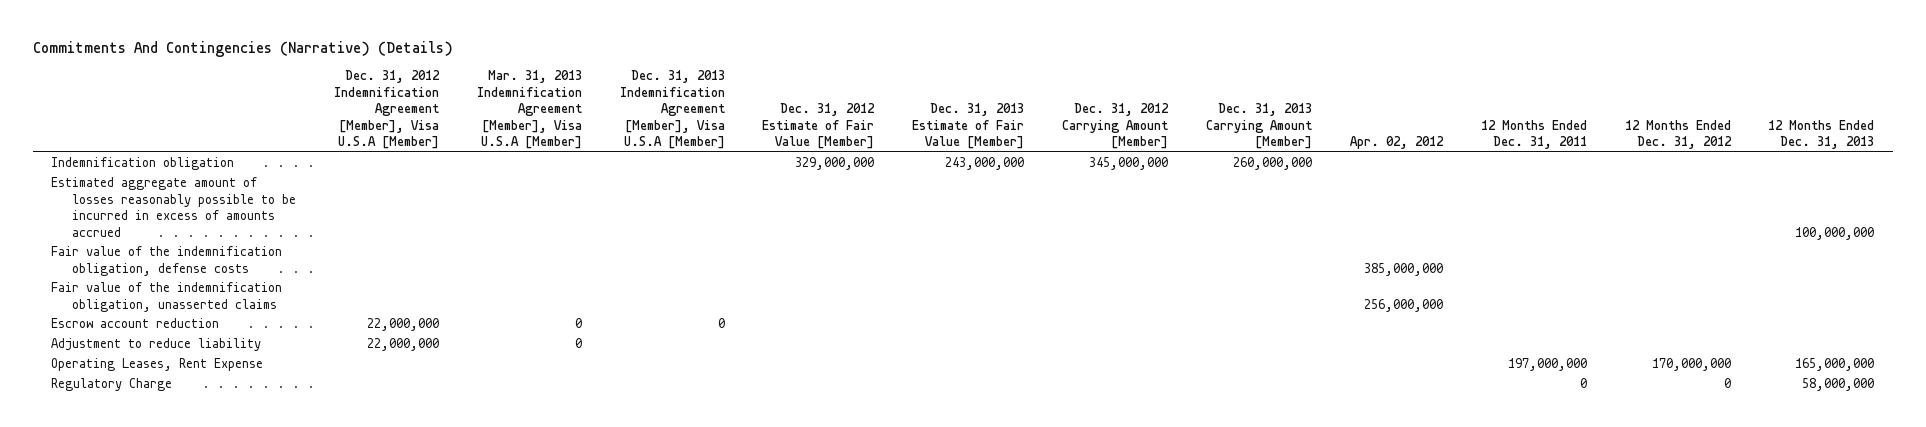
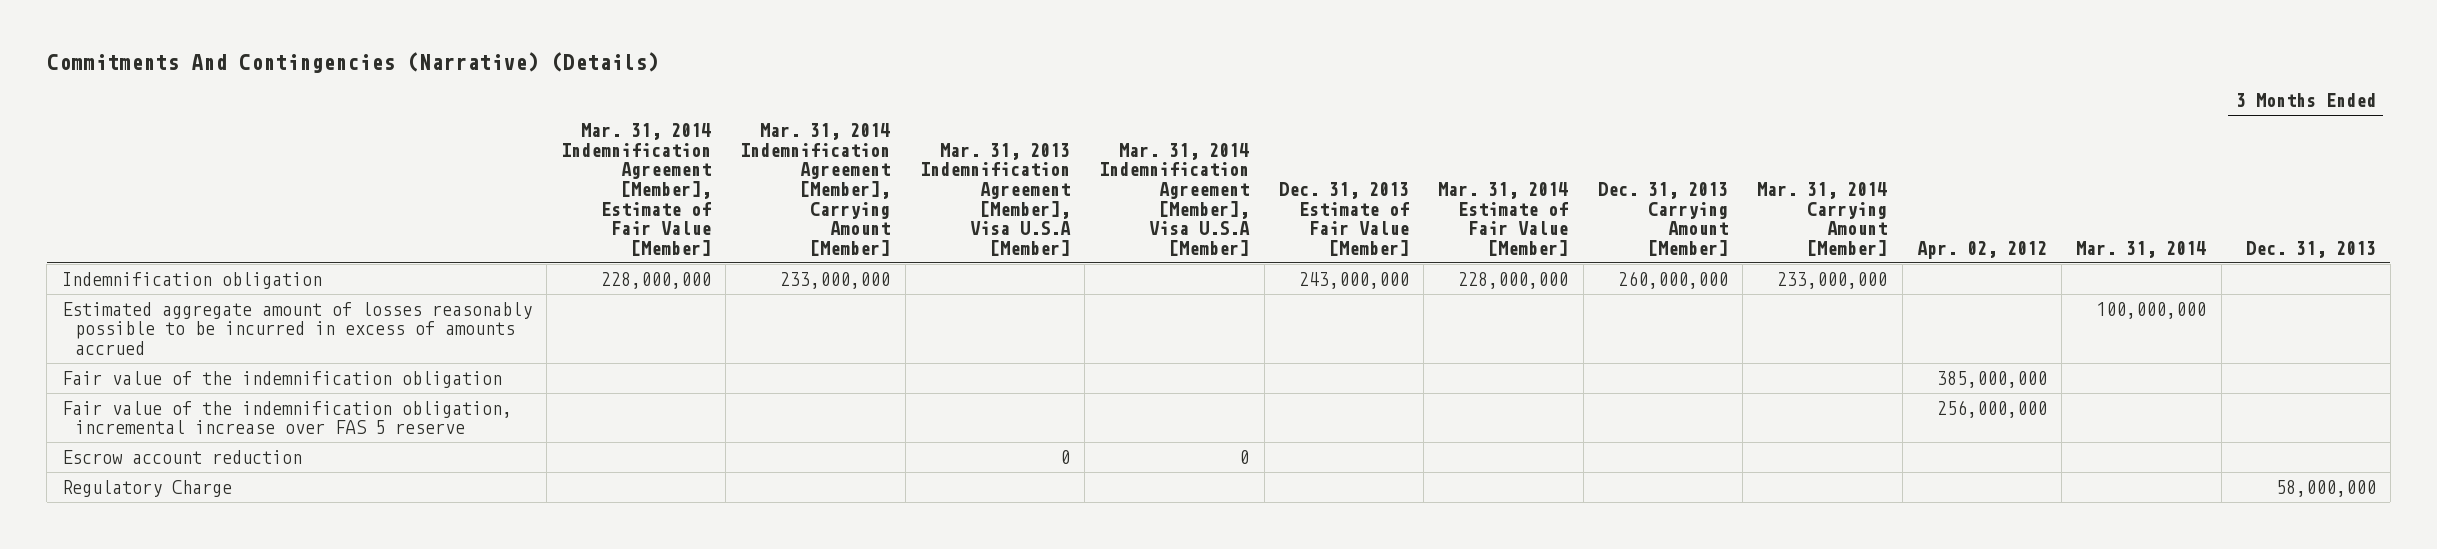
- | Dec. 31, 2012 Indemnification Agreement [Member], Visa U.S.A [Member] | Mar. 31, 2013 Indemnification Agreement [Member], Visa U.S.A [Member] | Dec. 31, 2013 Indemnification Agreement [Member], Visa U.S.A [Member] | Dec. 31, 2012 Estimate of Fair Value [Member] | Dec. 31, 2013 Estimate of Fair Value [Member] | Dec. 31, 2012 Carrying Amount [Member] | Dec. 31, 2013 Carrying Amount [Member] | Apr. 02, 2012 | 12 Months Ended Dec. 31, 2011 | 12 Months Ended Dec. 31, 2012 | 12 Months Ended Dec. 31, 2013
+ | Mar. 31, 2014 Indemnification Agreement [Member], Estimate of Fair Value [Member] | Mar. 31, 2014 Indemnification Agreement [Member], Carrying Amount [Member] | Mar. 31, 2013 Indemnification Agreement [Member], Visa U.S.A [Member] | Mar. 31, 2014 Indemnification Agreement [Member], Visa U.S.A [Member] | Dec. 31, 2013 Estimate of Fair Value [Member] | Mar. 31, 2014 Estimate of Fair Value [Member] | Dec. 31, 2013 Carrying Amount [Member] | Mar. 31, 2014 Carrying Amount [Member] | Apr. 02, 2012 | Mar. 31, 2014 | 3 Months Ended Dec. 31, 2013
- Fair value of the indemnification obligation, defense costs | | | | | | | | 385,000,000 | | |
- Fair value of the indemnification obligation, unasserted claims | | | | | | | | 256,000,000 | | |
+ Fair value of the indemnification obligation | | | | | | | | | 385,000,000 | |
+ Fair value of the indemnification obligation, incremental increase over FAS 5 reserve | | | | | | | | | 256,000,000 | |
- Adjustment to reduce liability | 22,000,000 | 0 | | | | | | | | |
- Operating Leases, Rent Expense | | | | | | | | | 197,000,000 | 170,000,000 | 165,000,000

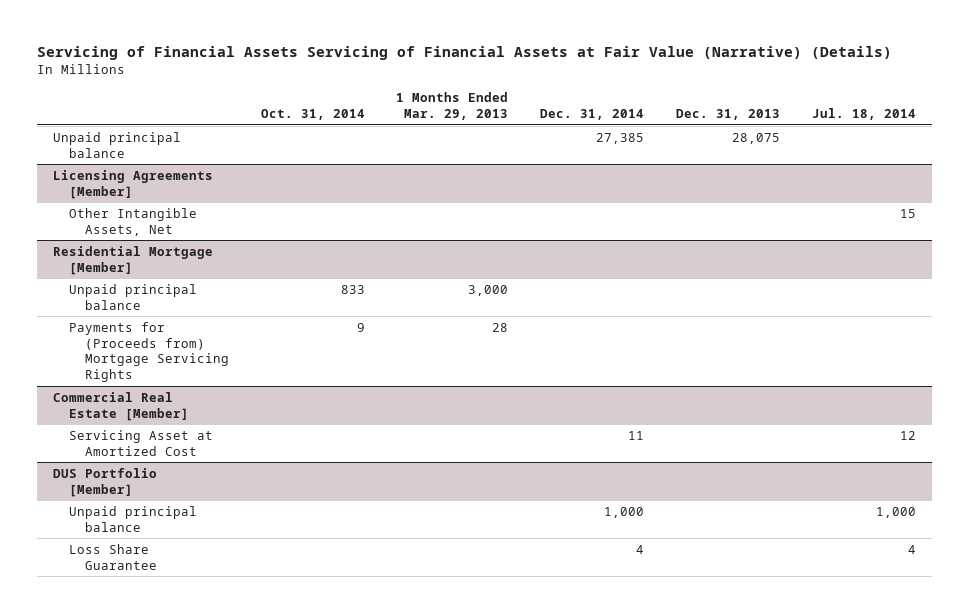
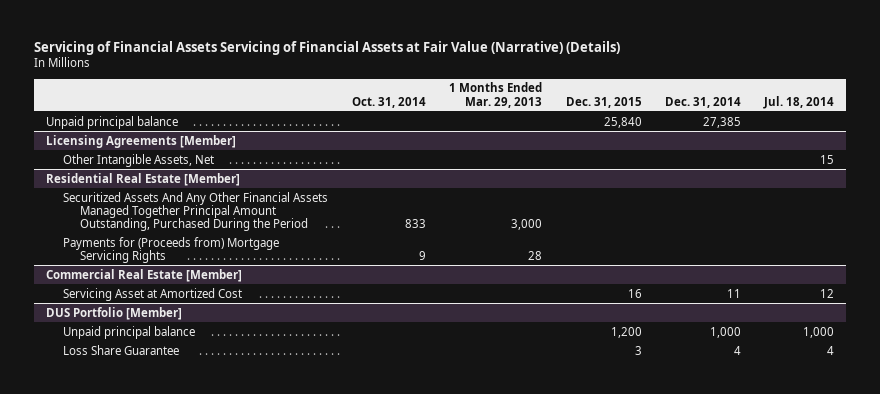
- | Oct. 31, 2014 | 1 Months Ended Mar. 29, 2013 | Dec. 31, 2014 | Dec. 31, 2013 | Jul. 18, 2014
+ | Oct. 31, 2014 | 1 Months Ended Mar. 29, 2013 | Dec. 31, 2015 | Dec. 31, 2014 | Jul. 18, 2014
- Residential Mortgage [Member]
- Unpaid principal balance | 833 | 3,000 | | |
+ Residential Real Estate [Member]
+ Securitized Assets And Any Other Financial Assets Managed Together Principal Amount Outstanding, Purchased During the Period | 833 | 3,000 | | |

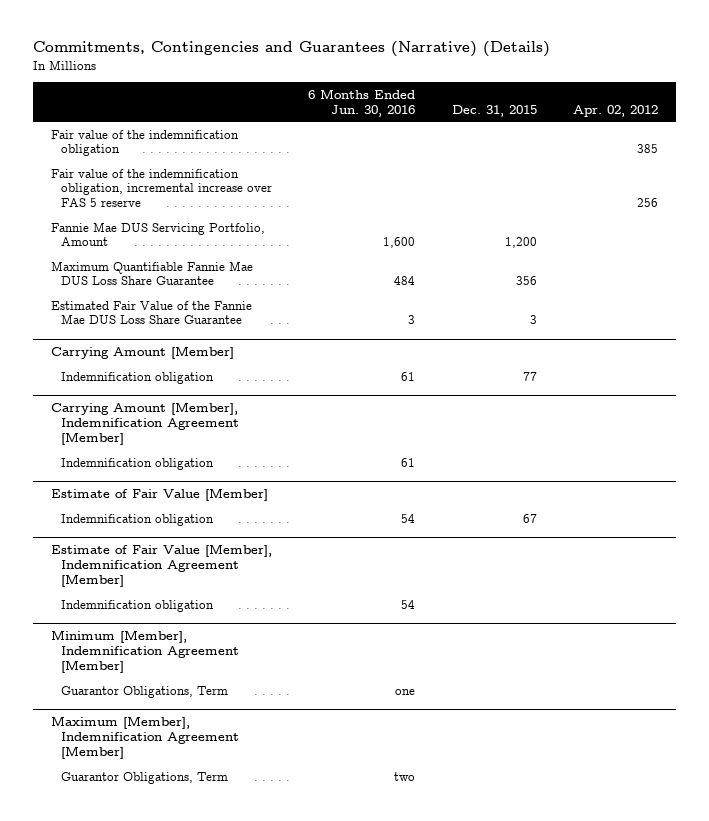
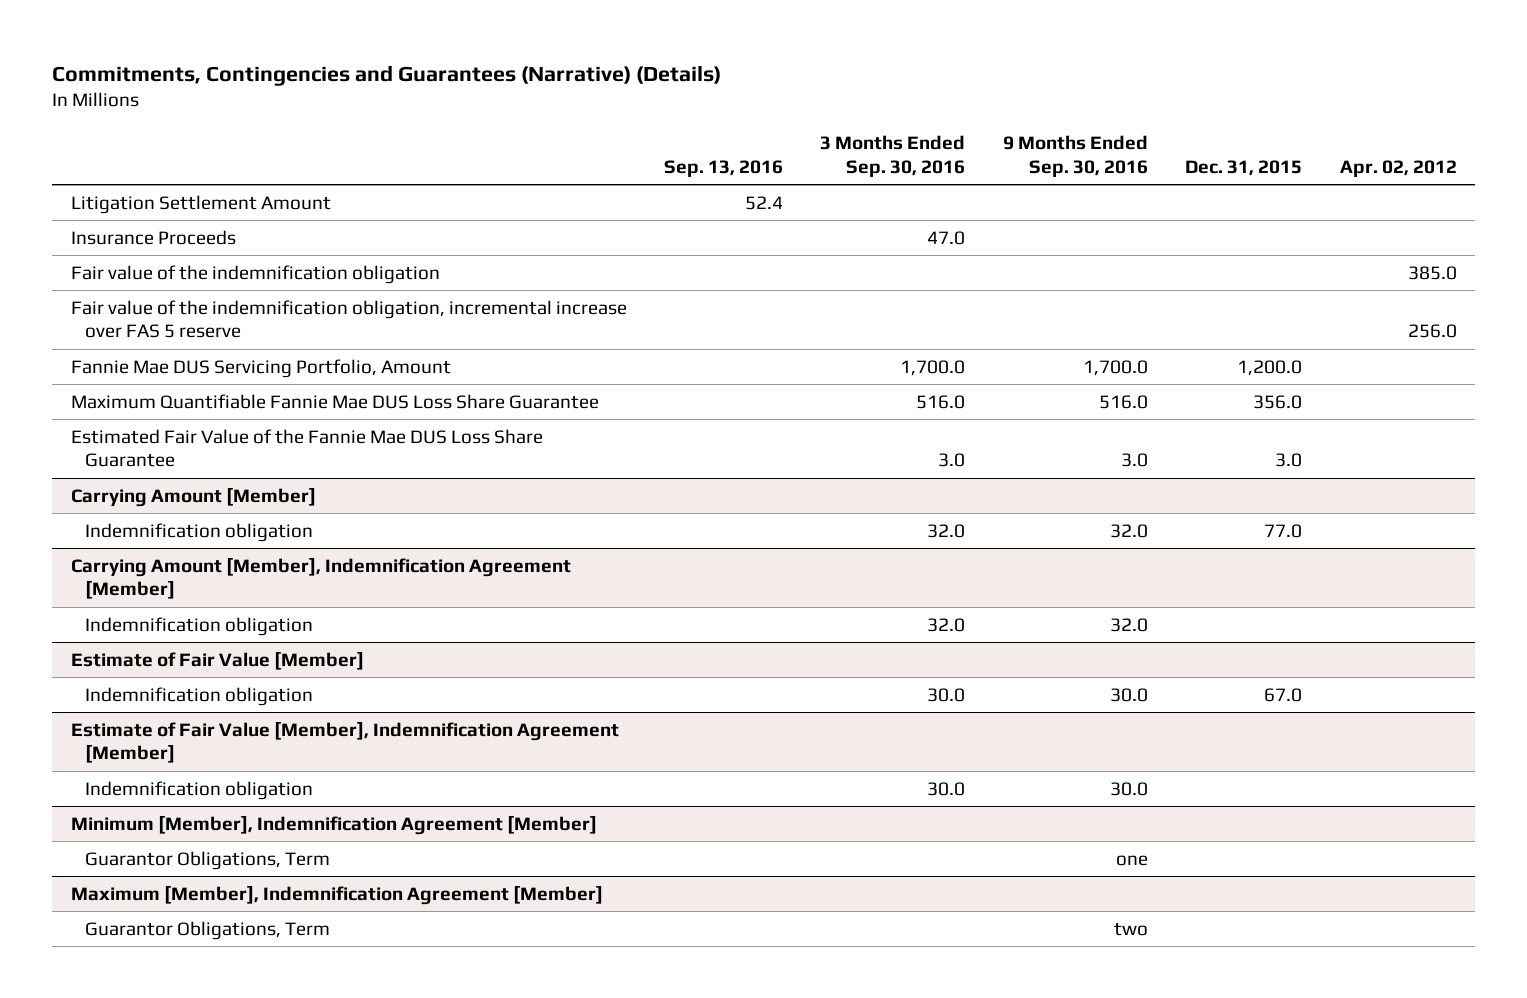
- | 6 Months Ended Jun. 30, 2016 | Dec. 31, 2015 | Apr. 02, 2012
+ | Sep. 13, 2016 | 3 Months Ended Sep. 30, 2016 | 9 Months Ended Sep. 30, 2016 | Dec. 31, 2015 | Apr. 02, 2012
- Fair value of the indemnification obligation | | | 385
- Fair value of the indemnification obligation, incremental increase over FAS 5 reserve | | | 256
- Fannie Mae DUS Servicing Portfolio, Amount | 1,600 | 1,200 |
- Maximum Quantifiable Fannie Mae DUS Loss Share Guarantee | 484 | 356 |
- Estimated Fair Value of the Fannie Mae DUS Loss Share Guarantee | 3 | 3 |
+ Litigation Settlement Amount | 52.4 | | | |
+ Insurance Proceeds | | 47.0 | | |
+ Fair value of the indemnification obligation | | | | | 385.0
+ Fair value of the indemnification obligation, incremental increase over FAS 5 reserve | | | | | 256.0
+ Fannie Mae DUS Servicing Portfolio, Amount | | 1,700.0 | 1,700.0 | 1,200.0 |
+ Maximum Quantifiable Fannie Mae DUS Loss Share Guarantee | | 516.0 | 516.0 | 356.0 |
+ Estimated Fair Value of the Fannie Mae DUS Loss Share Guarantee | | 3.0 | 3.0 | 3.0 |
@ Carrying Amount [Member]
- Indemnification obligation | 61 | 77 |
+ Indemnification obligation | | 32.0 | 32.0 | 77.0 |
@ Estimate of Fair Value [Member]
- Indemnification obligation | 54 | 67 |
+ Indemnification obligation | | 30.0 | 30.0 | 67.0 |

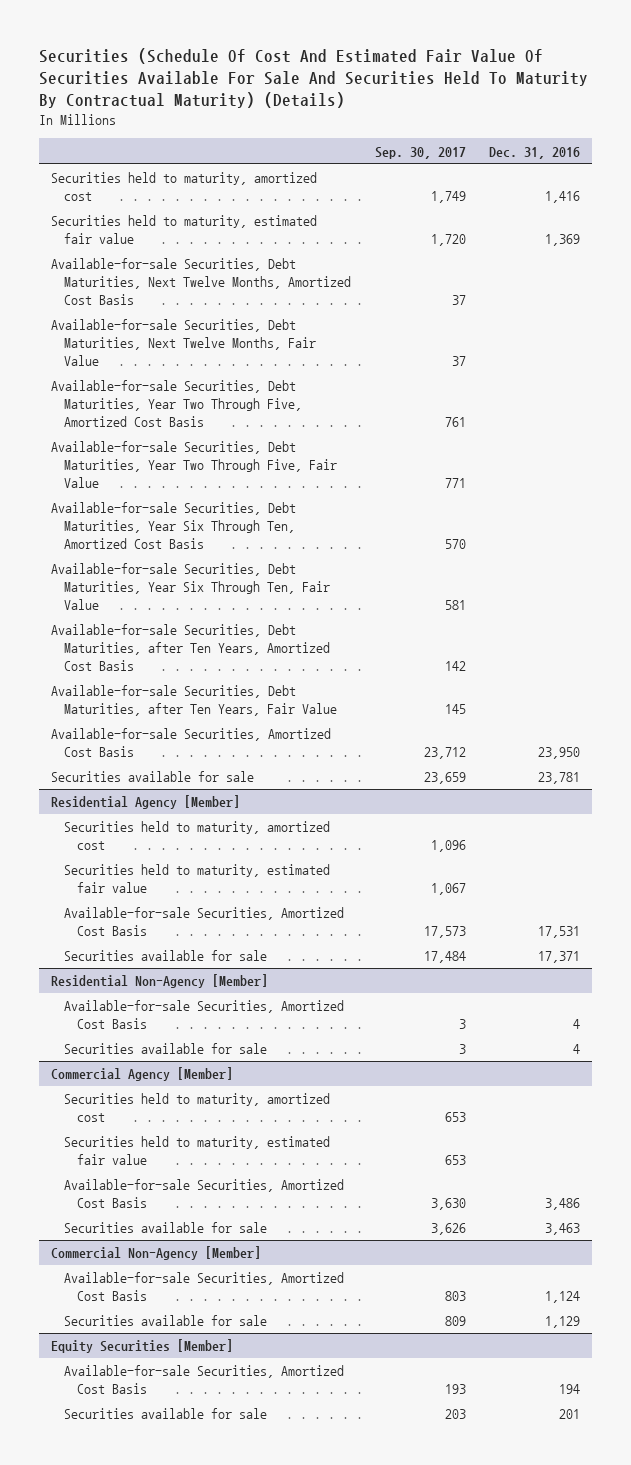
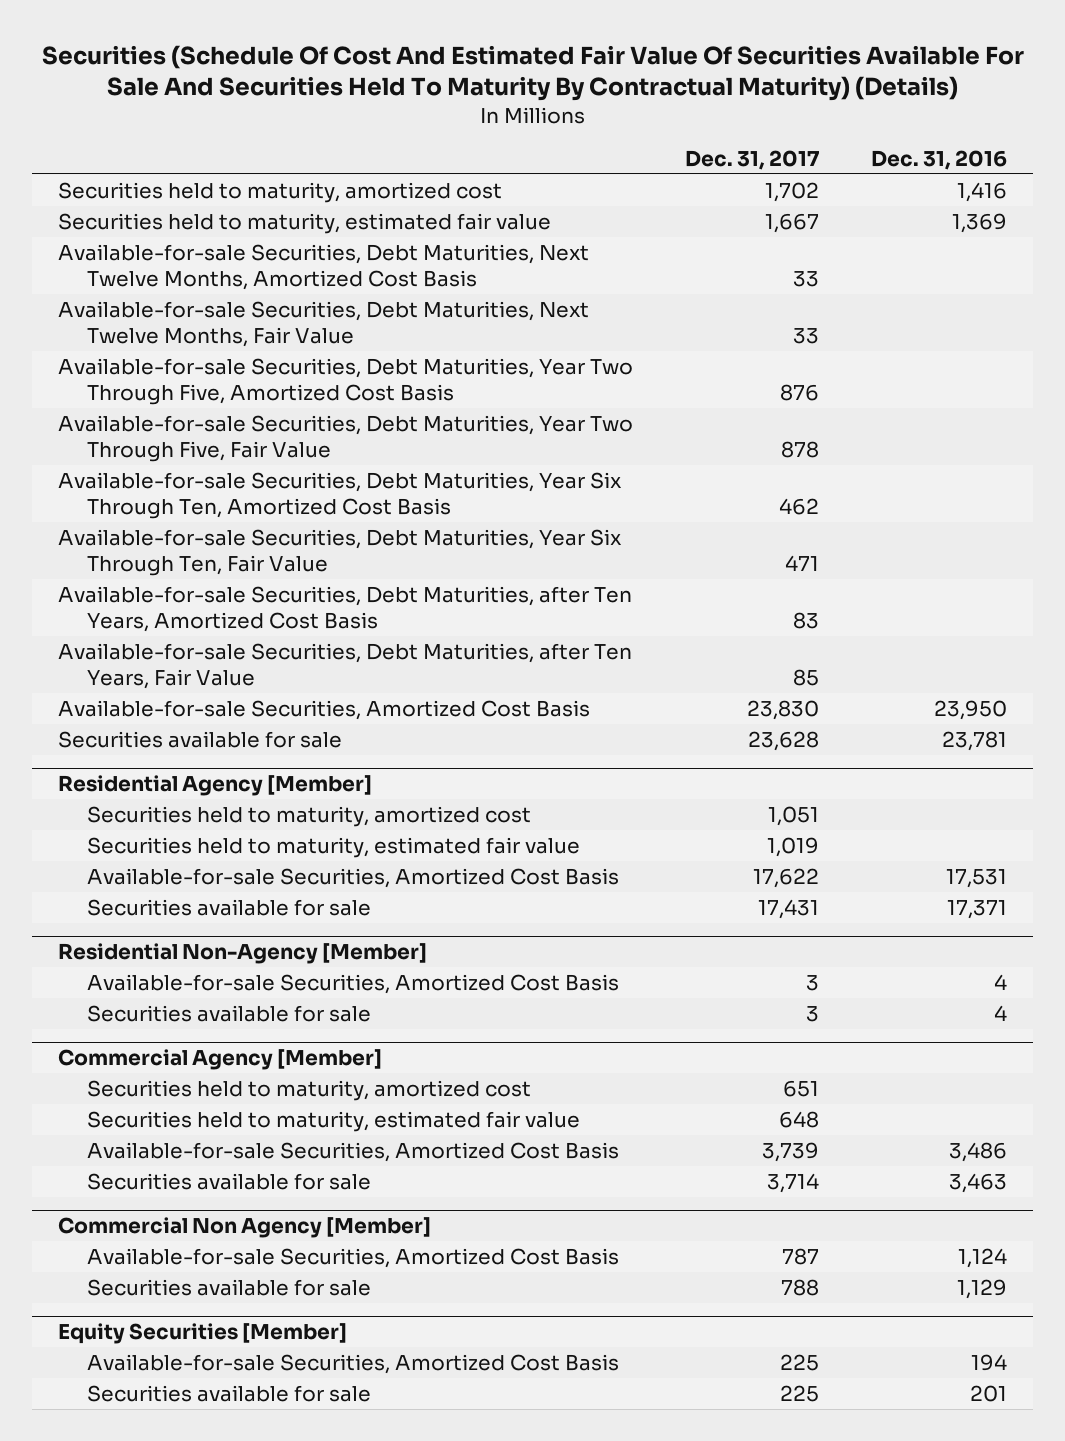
- | Sep. 30, 2017 | Dec. 31, 2016
+ | Dec. 31, 2017 | Dec. 31, 2016
- Commercial Non-Agency [Member]
+ Commercial Non Agency [Member]

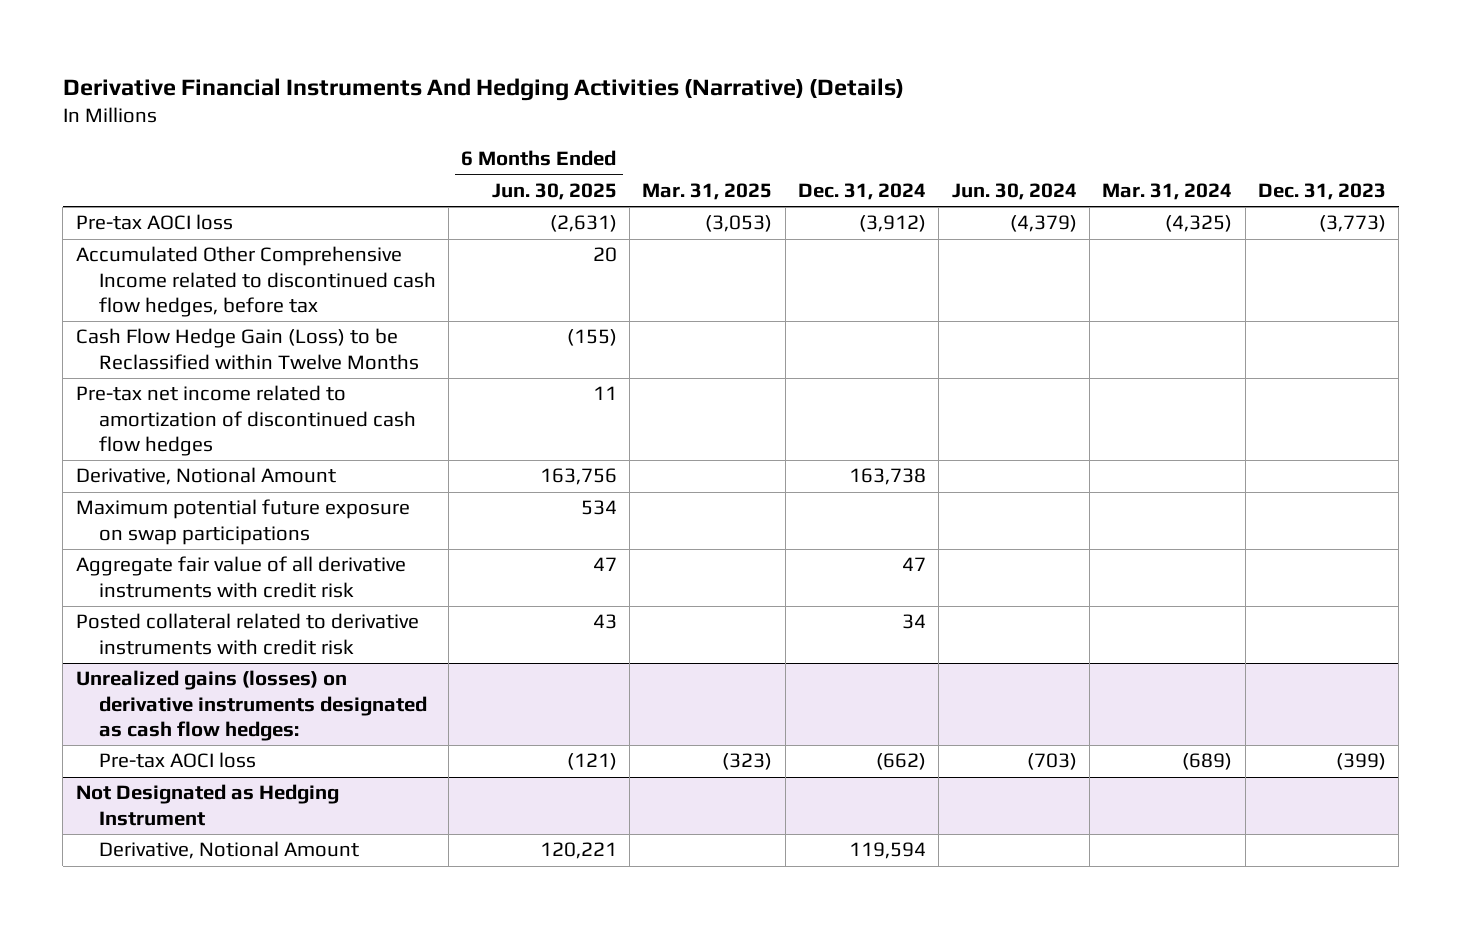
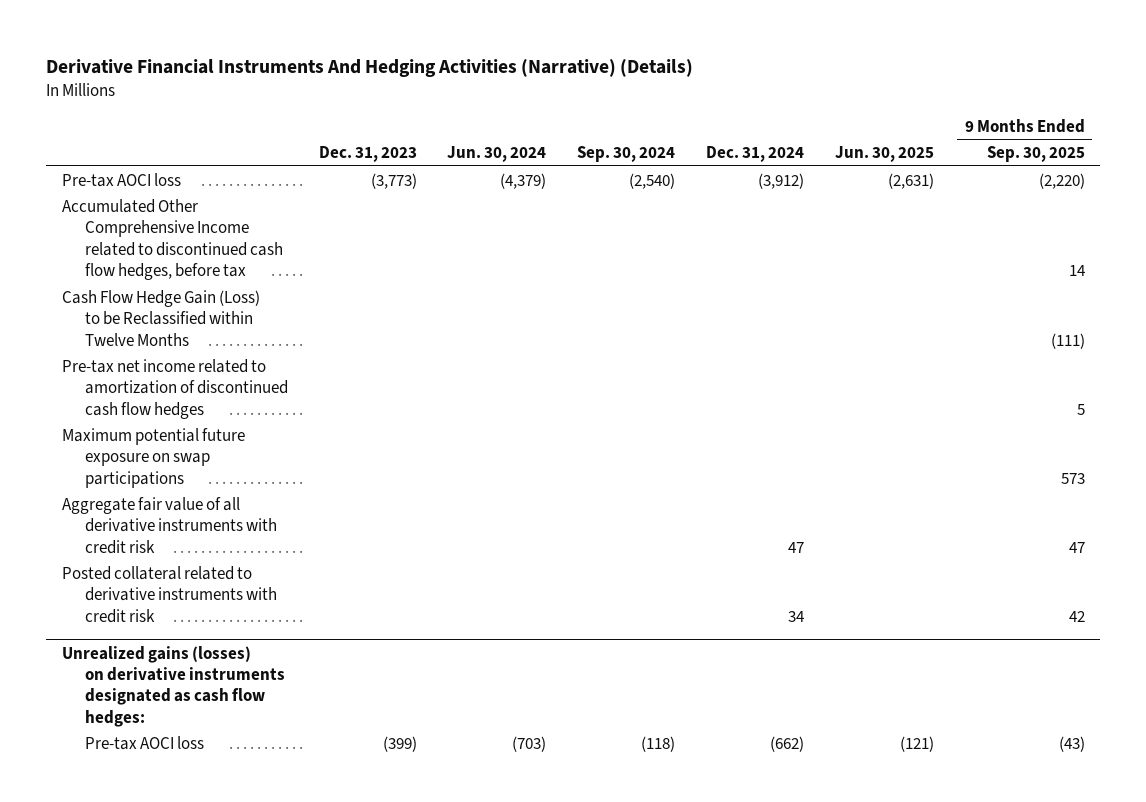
- | 6 Months Ended Jun. 30, 2025 | Mar. 31, 2025 | Dec. 31, 2024 | Jun. 30, 2024 | Mar. 31, 2024 | Dec. 31, 2023
+ | Dec. 31, 2023 | Jun. 30, 2024 | Sep. 30, 2024 | Dec. 31, 2024 | Jun. 30, 2025 | 9 Months Ended Sep. 30, 2025
- Derivative, Notional Amount | 163,756 | | 163,738 | | |
- Not Designated as Hedging Instrument
- Derivative, Notional Amount | 120,221 | | 119,594 | | |

